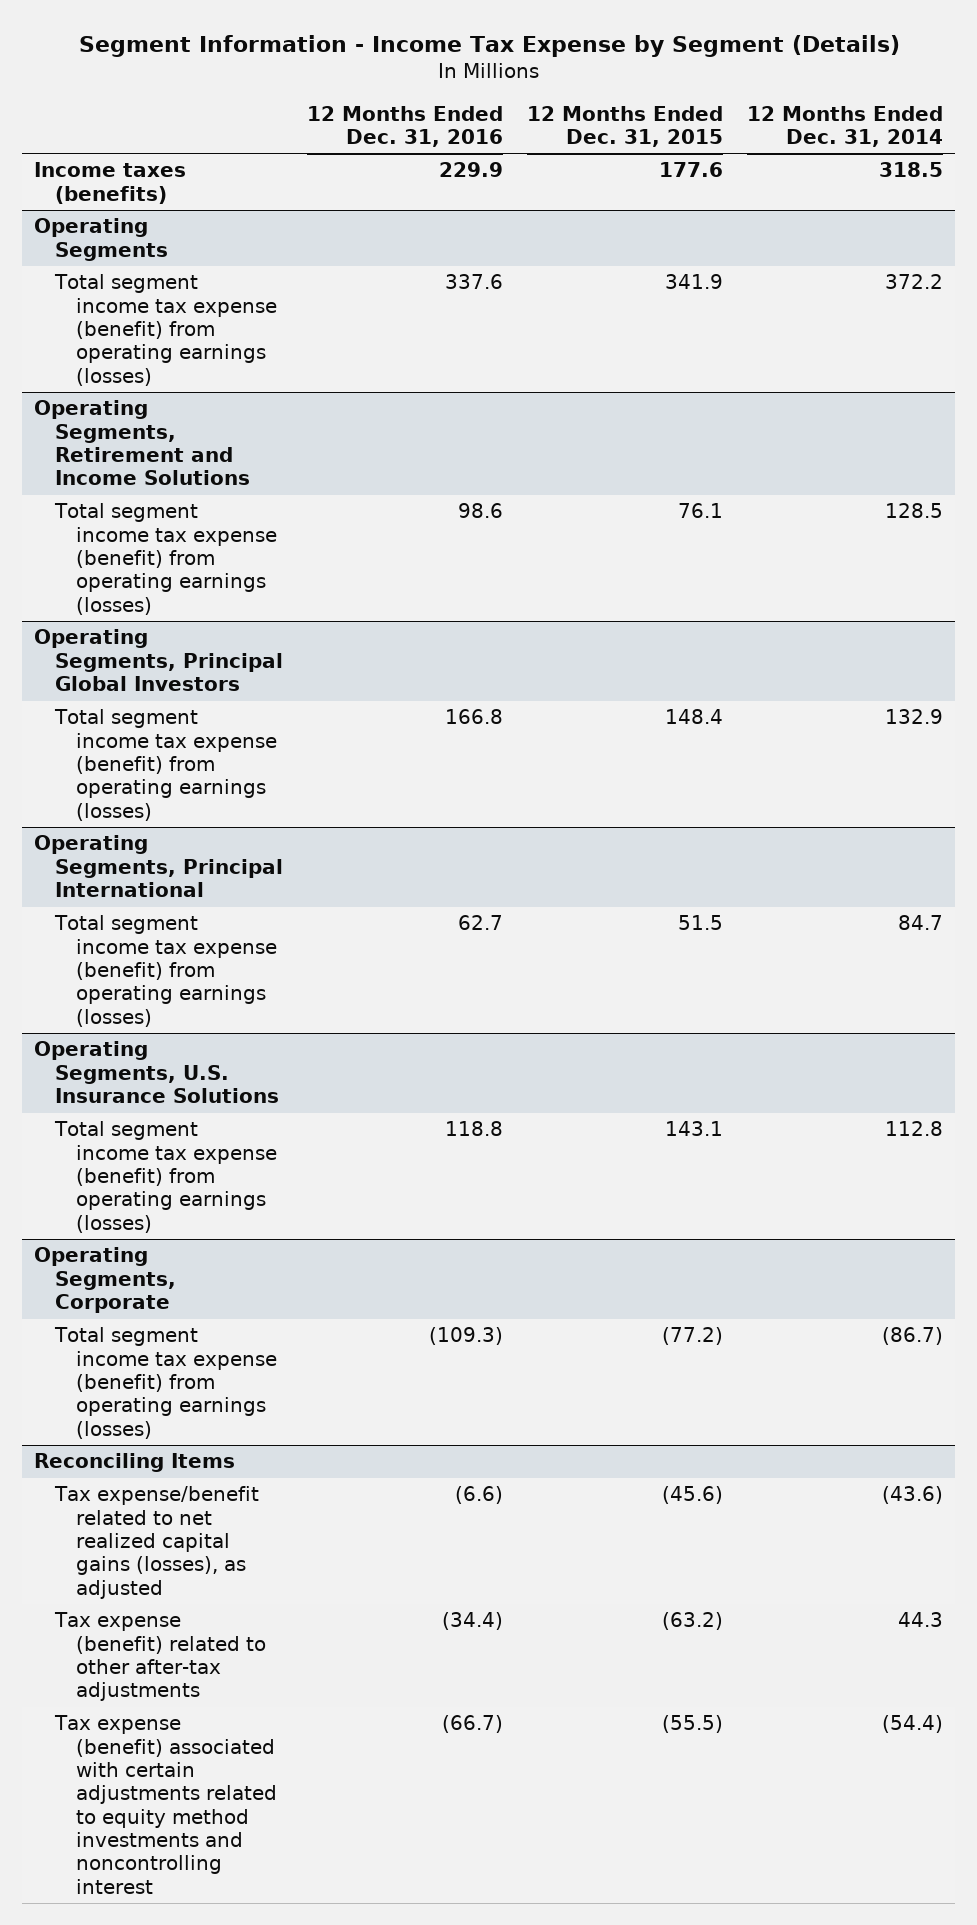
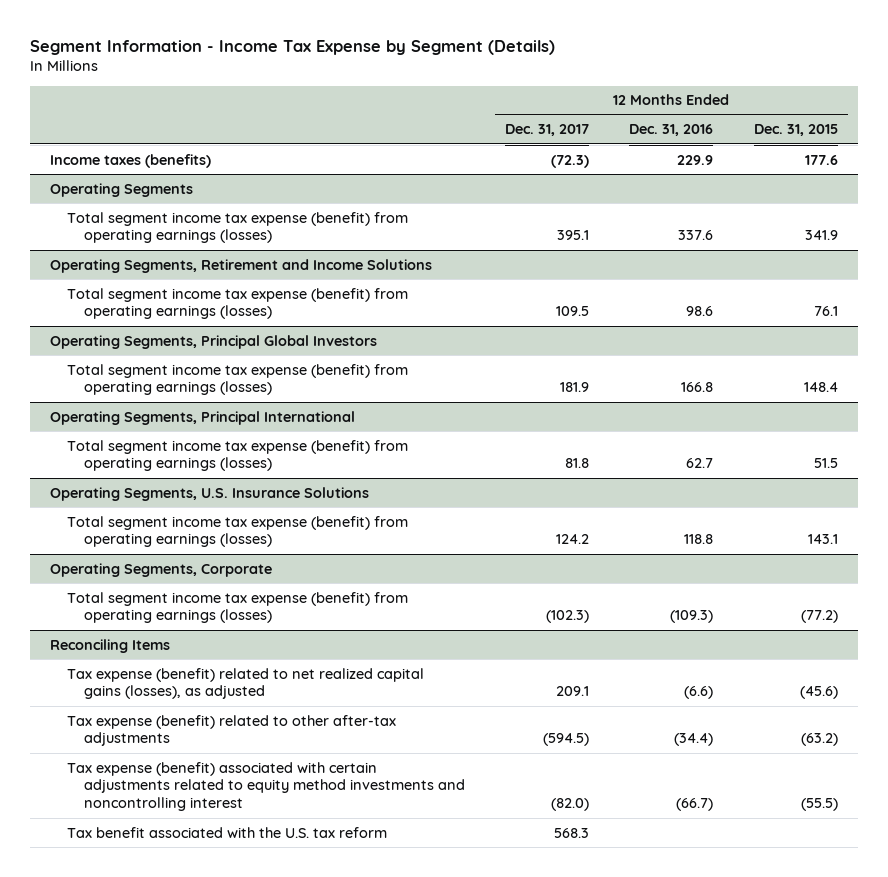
- | 12 Months Ended Dec. 31, 2016 | 12 Months Ended Dec. 31, 2015 | 12 Months Ended Dec. 31, 2014
+ | 12 Months Ended Dec. 31, 2017 | 12 Months Ended Dec. 31, 2016 | 12 Months Ended Dec. 31, 2015
@ Reconciling Items
- Tax expense/benefit related to net realized capital gains (losses), as adjusted | (6.6) | (45.6) | (43.6)
+ Tax expense (benefit) related to net realized capital gains (losses), as adjusted | 209.1 | (6.6) | (45.6)
+ Tax benefit associated with the U.S. tax reform | 568.3 | |

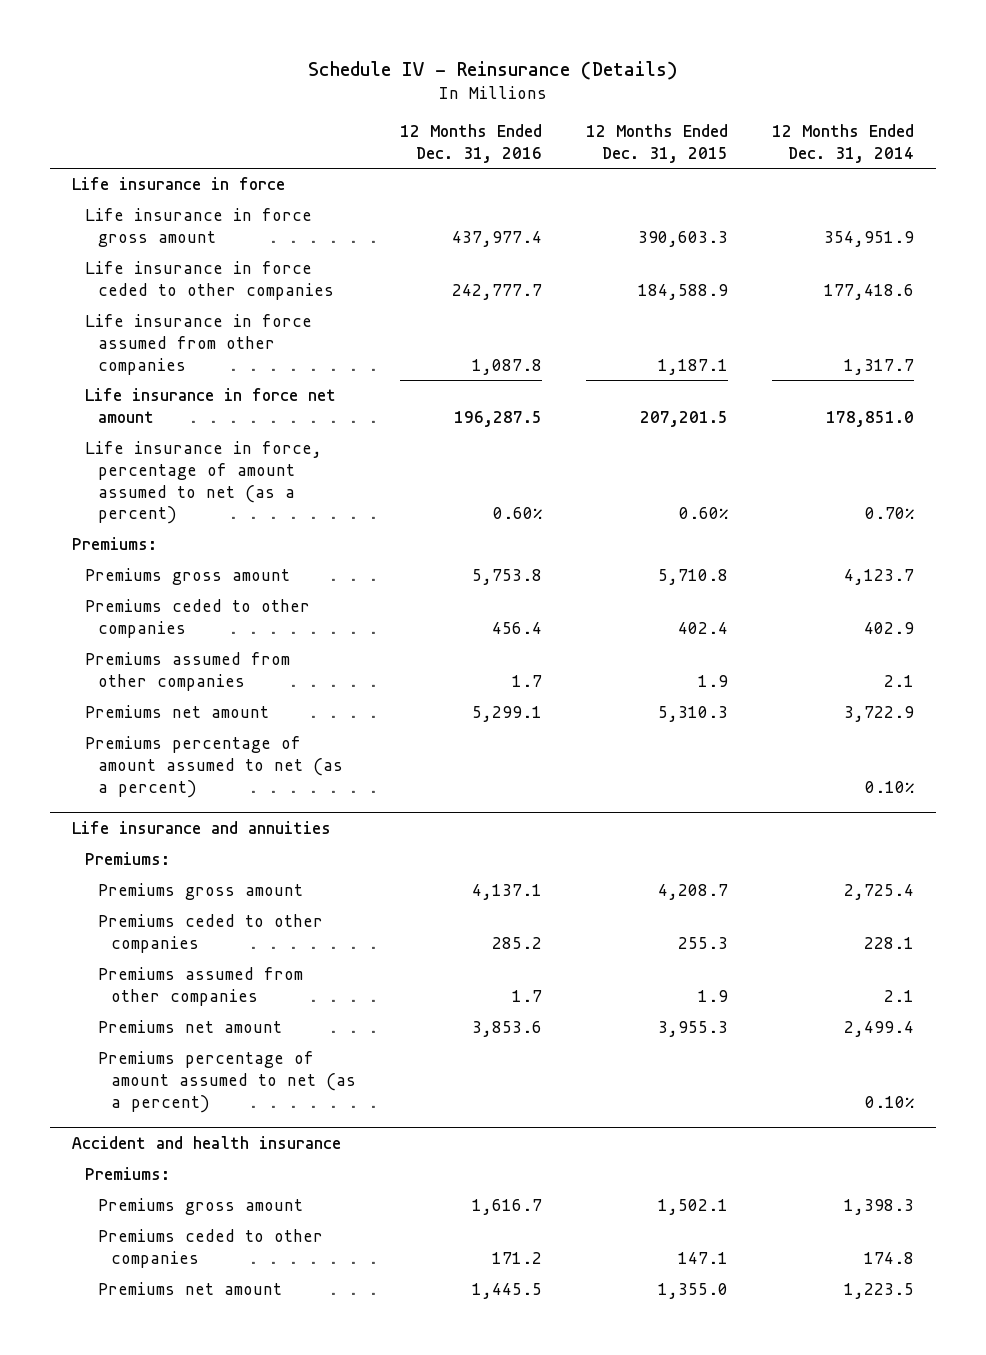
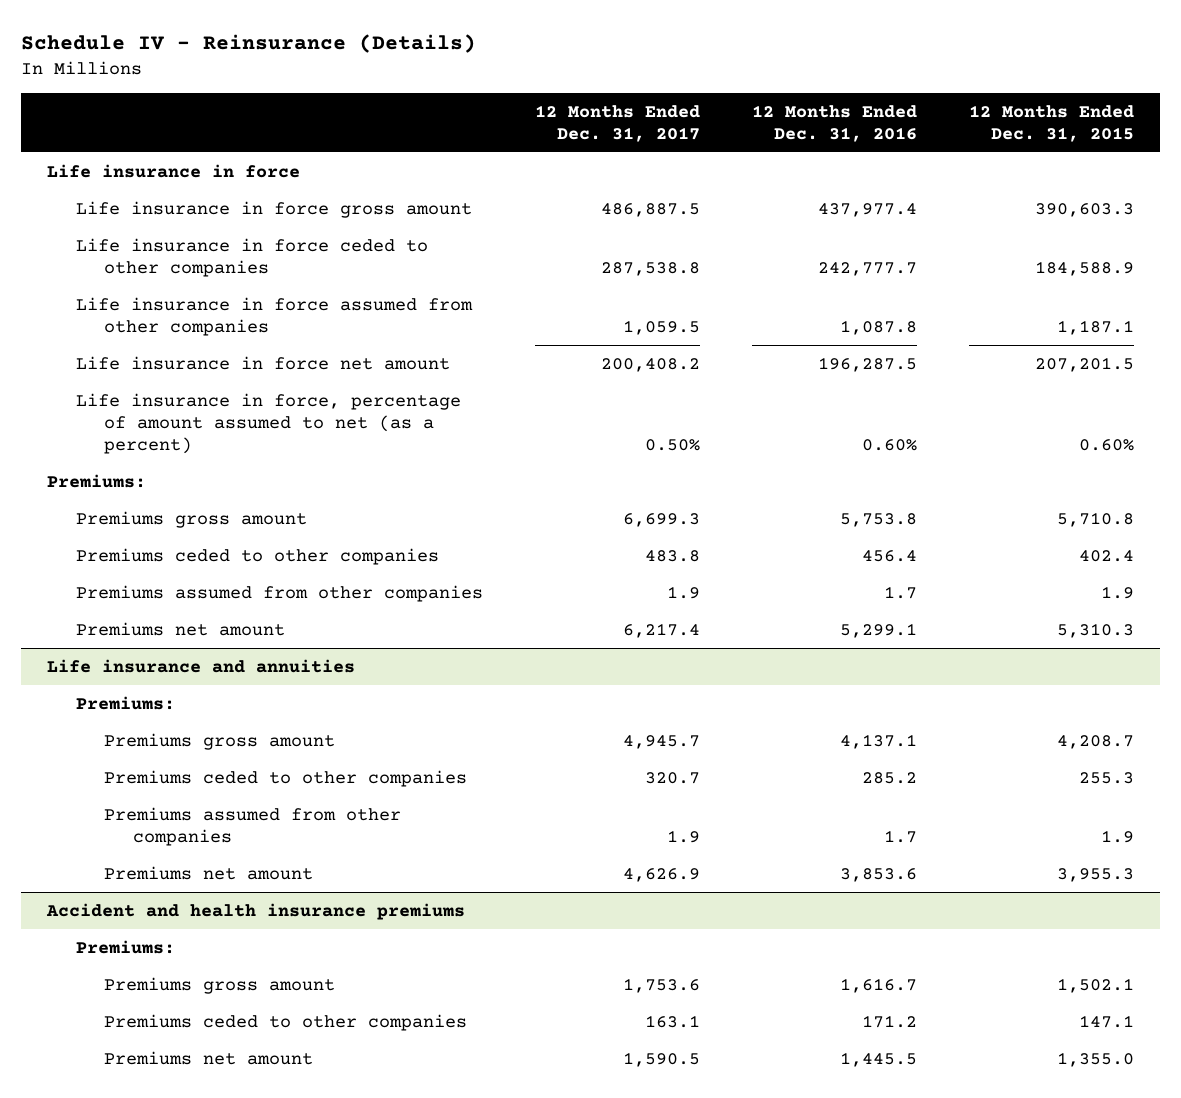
- | 12 Months Ended Dec. 31, 2016 | 12 Months Ended Dec. 31, 2015 | 12 Months Ended Dec. 31, 2014
+ | 12 Months Ended Dec. 31, 2017 | 12 Months Ended Dec. 31, 2016 | 12 Months Ended Dec. 31, 2015
- Premiums percentage of amount assumed to net (as a percent) | | | 0.10%
@ Life insurance and annuities
- Premiums percentage of amount assumed to net (as a percent) | | | 0.10%
- Accident and health insurance
+ Accident and health insurance premiums

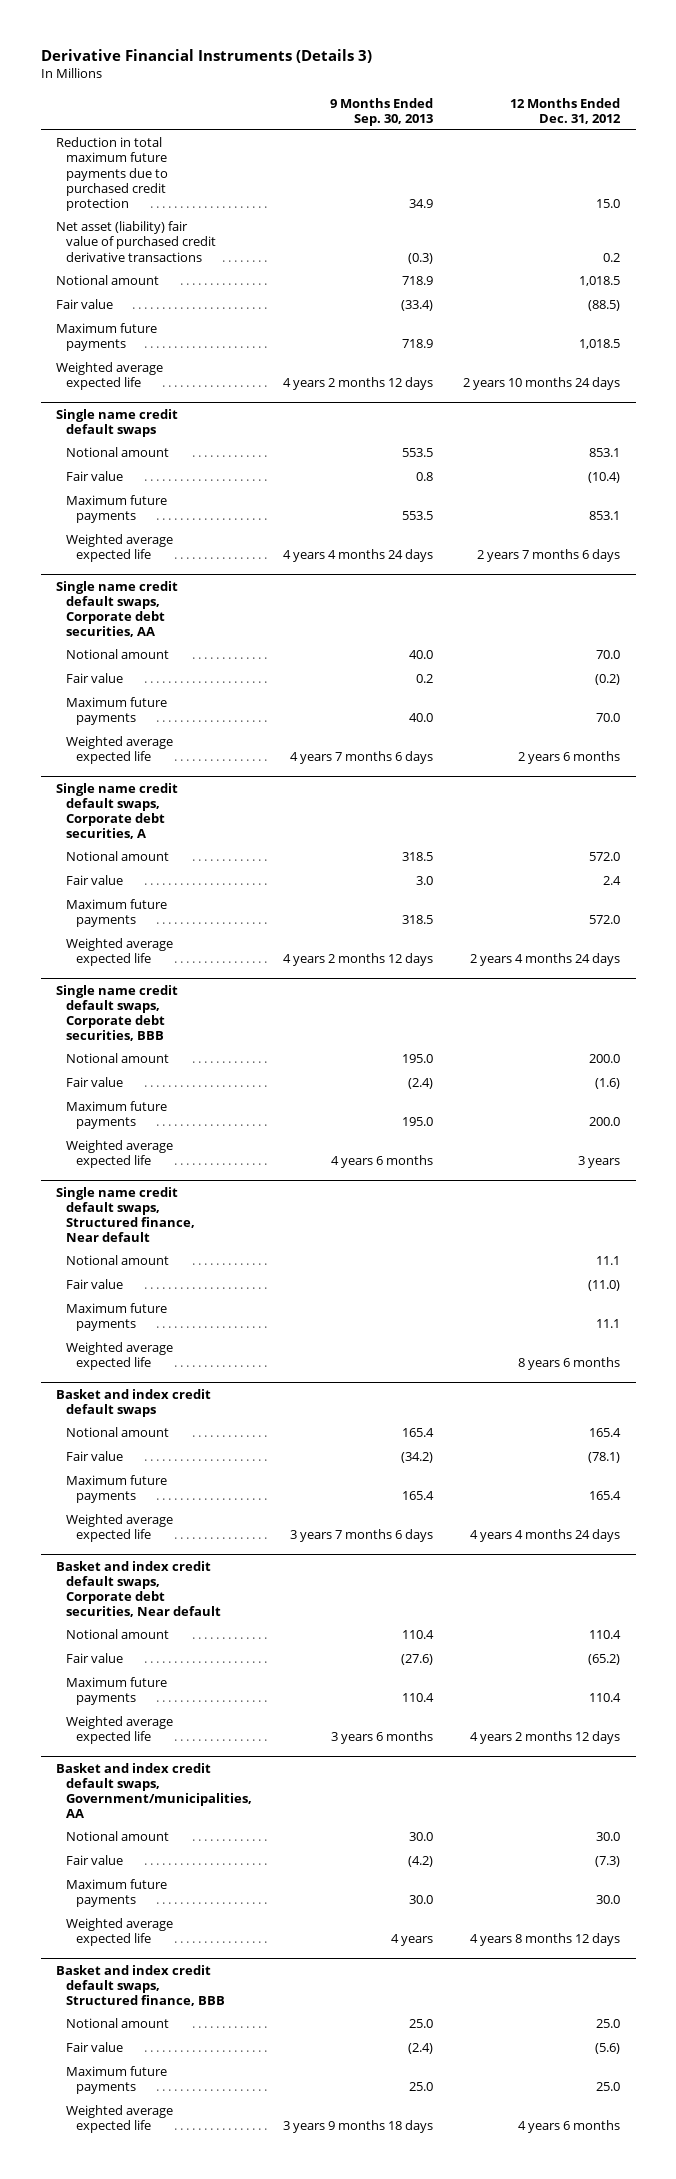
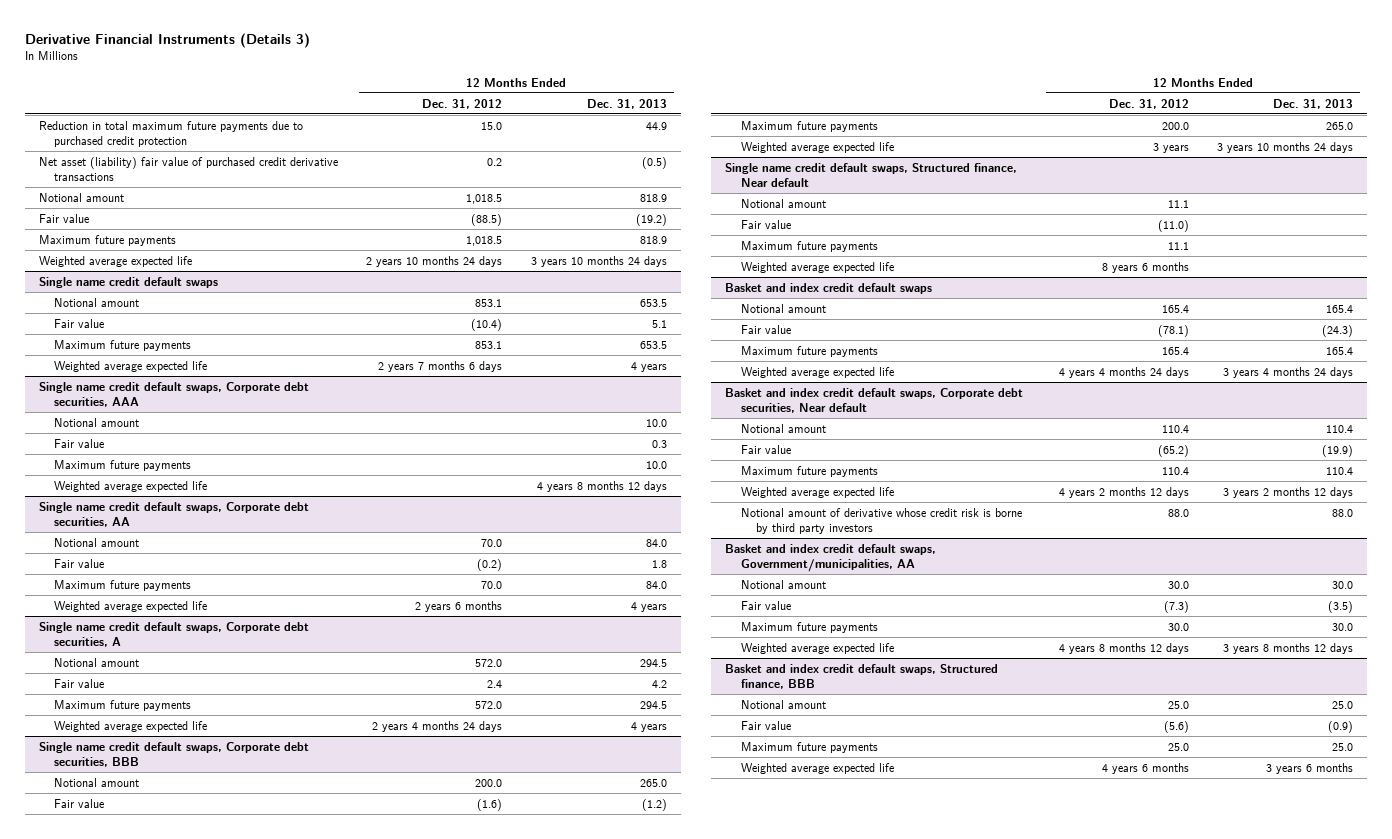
- | 9 Months Ended Sep. 30, 2013 | 12 Months Ended Dec. 31, 2012
+ | 12 Months Ended Dec. 31, 2012 | 12 Months Ended Dec. 31, 2013
+ Single name credit default swaps, Corporate debt securities, AAA
+ Notional amount | | 10.0
+ Fair value | | 0.3
+ Maximum future payments | | 10.0
+ Weighted average expected life | | 4 years 8 months 12 days
@ Basket and index credit default swaps, Corporate debt securities, Near default
+ Notional amount of derivative whose credit risk is borne by third party investors | 88.0 | 88.0

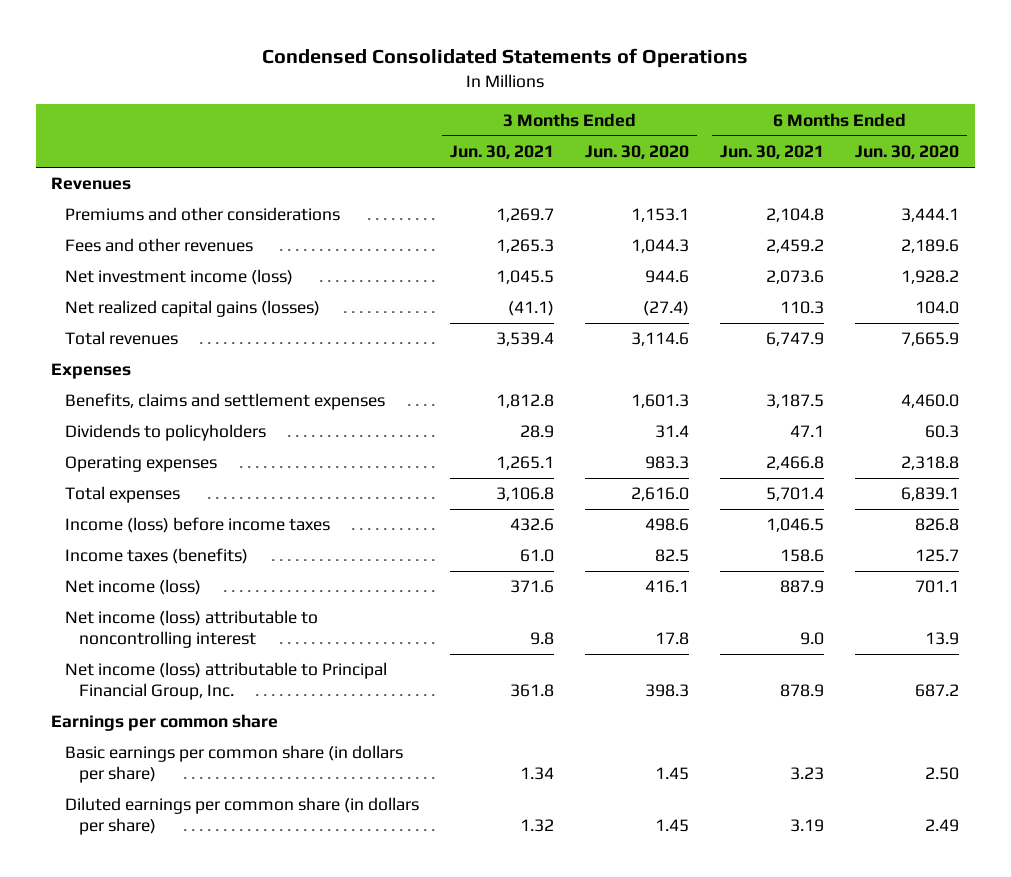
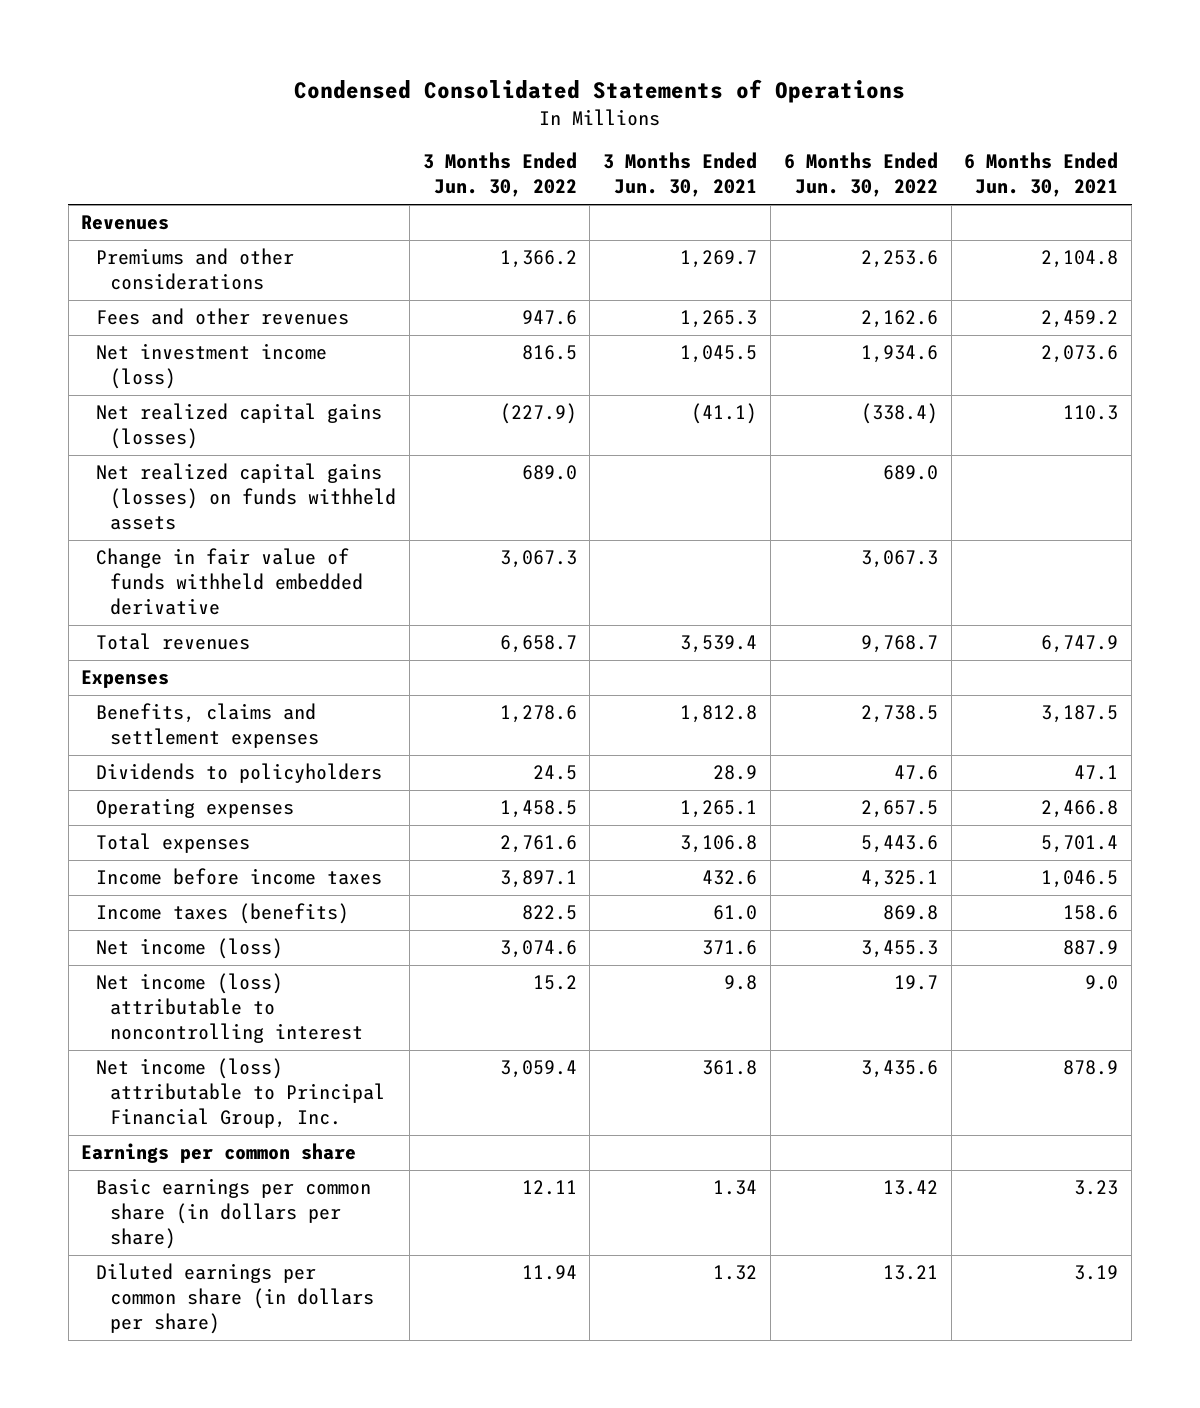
- | 3 Months Ended Jun. 30, 2021 | 3 Months Ended Jun. 30, 2020 | 6 Months Ended Jun. 30, 2021 | 6 Months Ended Jun. 30, 2020
+ | 3 Months Ended Jun. 30, 2022 | 3 Months Ended Jun. 30, 2021 | 6 Months Ended Jun. 30, 2022 | 6 Months Ended Jun. 30, 2021
+ Net realized capital gains (losses) on funds withheld assets | 689.0 | | 689.0 |
+ Change in fair value of funds withheld embedded derivative | 3,067.3 | | 3,067.3 |
- Income (loss) before income taxes | 432.6 | 498.6 | 1,046.5 | 826.8
+ Income before income taxes | 3,897.1 | 432.6 | 4,325.1 | 1,046.5

